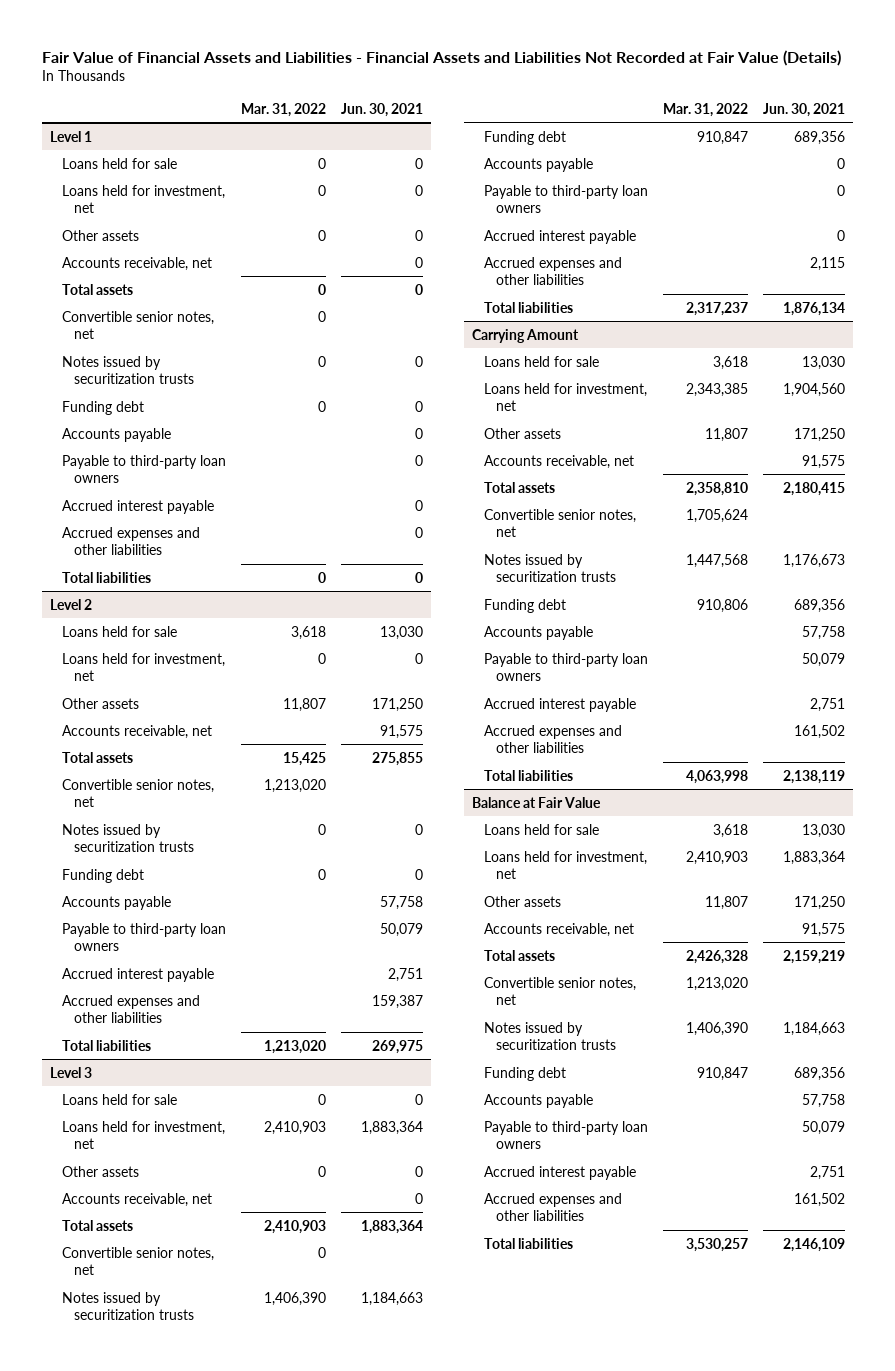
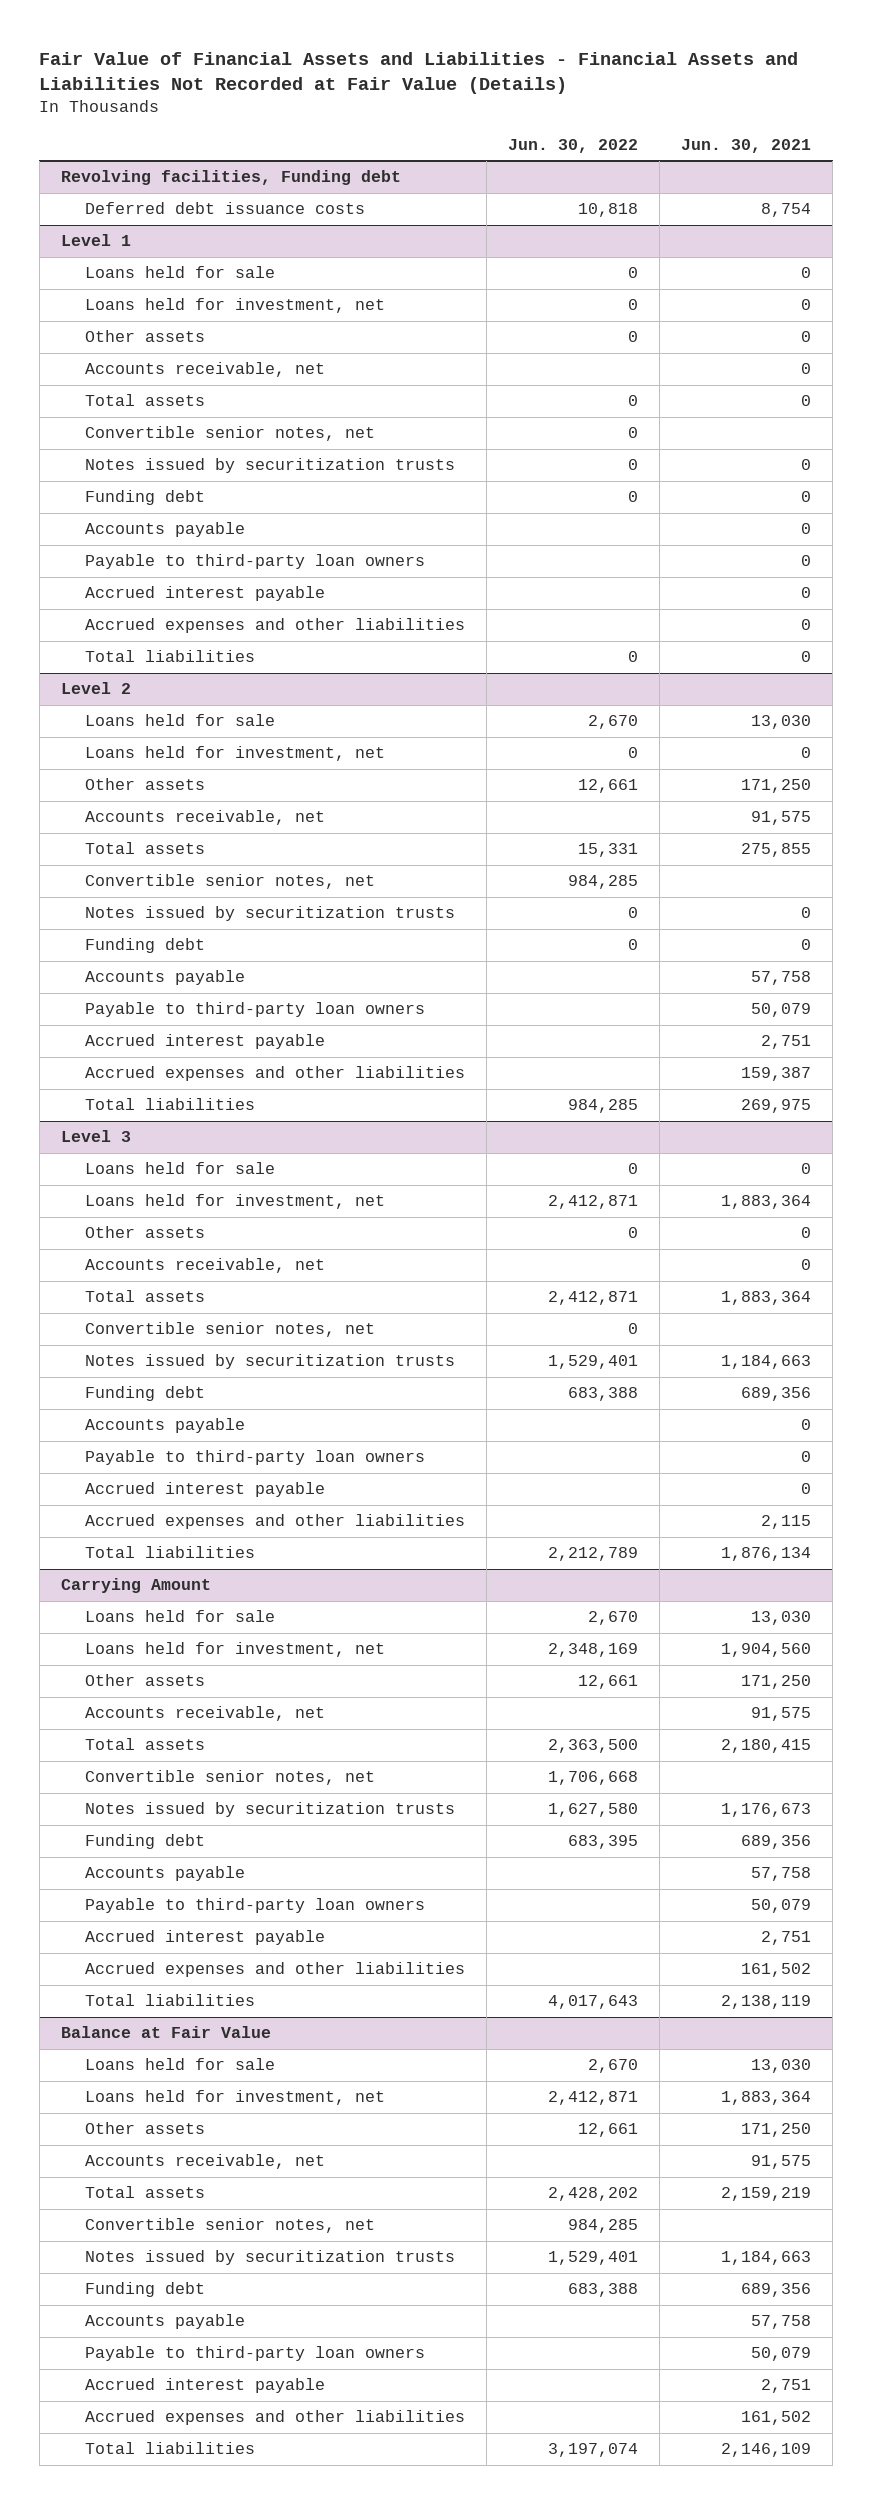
- | Mar. 31, 2022 | Jun. 30, 2021
+ | Jun. 30, 2022 | Jun. 30, 2021
+ Revolving facilities, Funding debt
+ Deferred debt issuance costs | 10,818 | 8,754

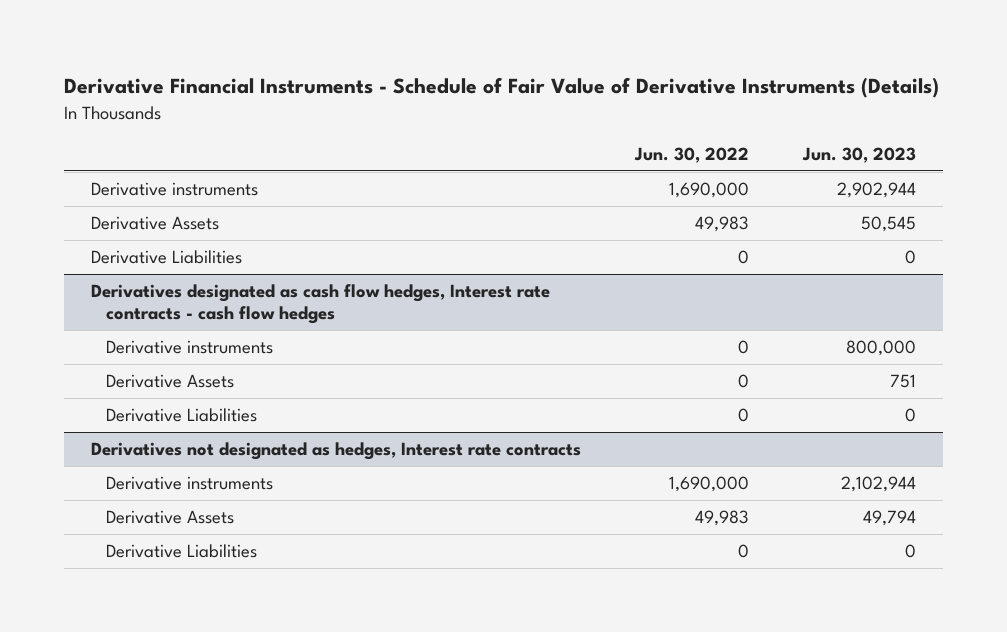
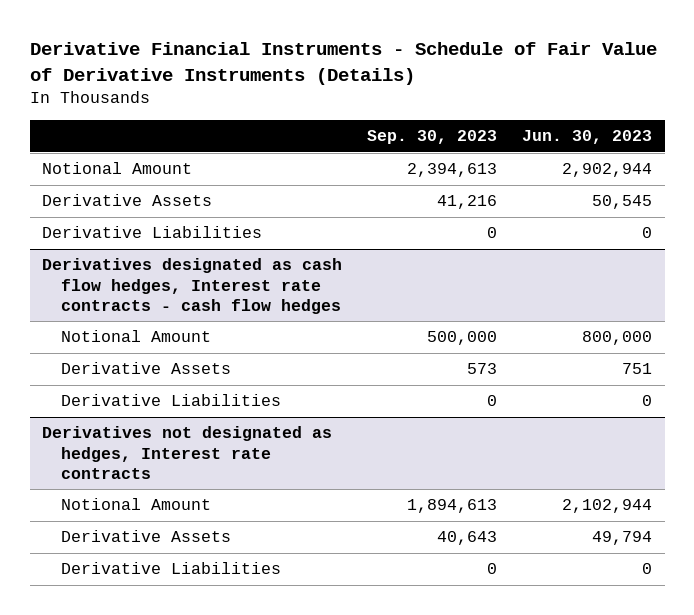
- | Jun. 30, 2022 | Jun. 30, 2023
+ | Sep. 30, 2023 | Jun. 30, 2023
- Derivative instruments | 1,690,000 | 2,902,944
+ Notional Amount | 2,394,613 | 2,902,944
@ Derivatives designated as cash flow hedges, Interest rate contracts - cash flow hedges
- Derivative instruments | 0 | 800,000
+ Notional Amount | 500,000 | 800,000
@ Derivatives not designated as hedges, Interest rate contracts
- Derivative instruments | 1,690,000 | 2,102,944
+ Notional Amount | 1,894,613 | 2,102,944

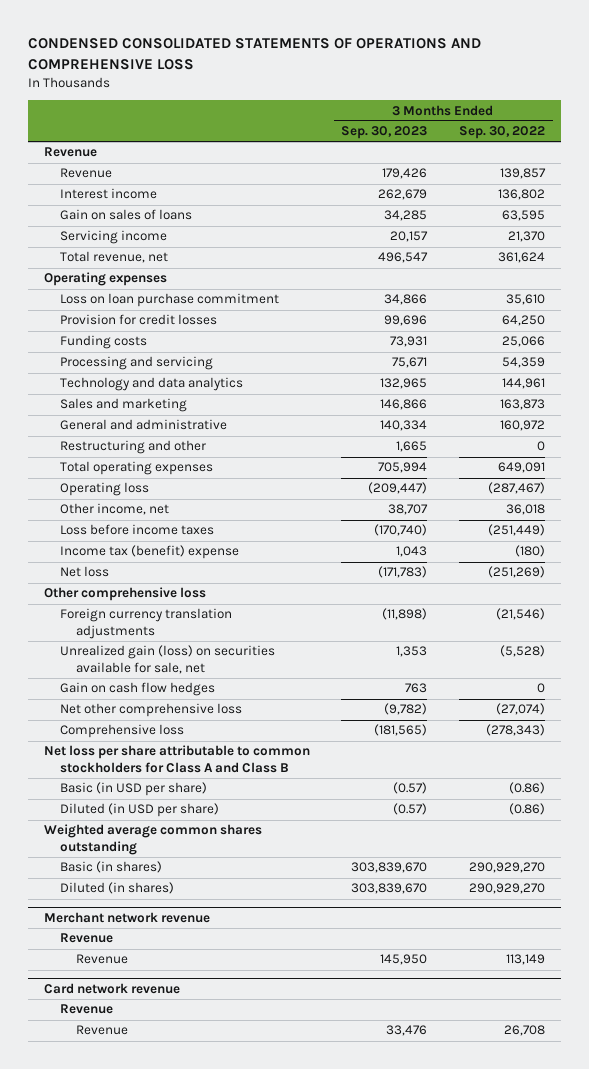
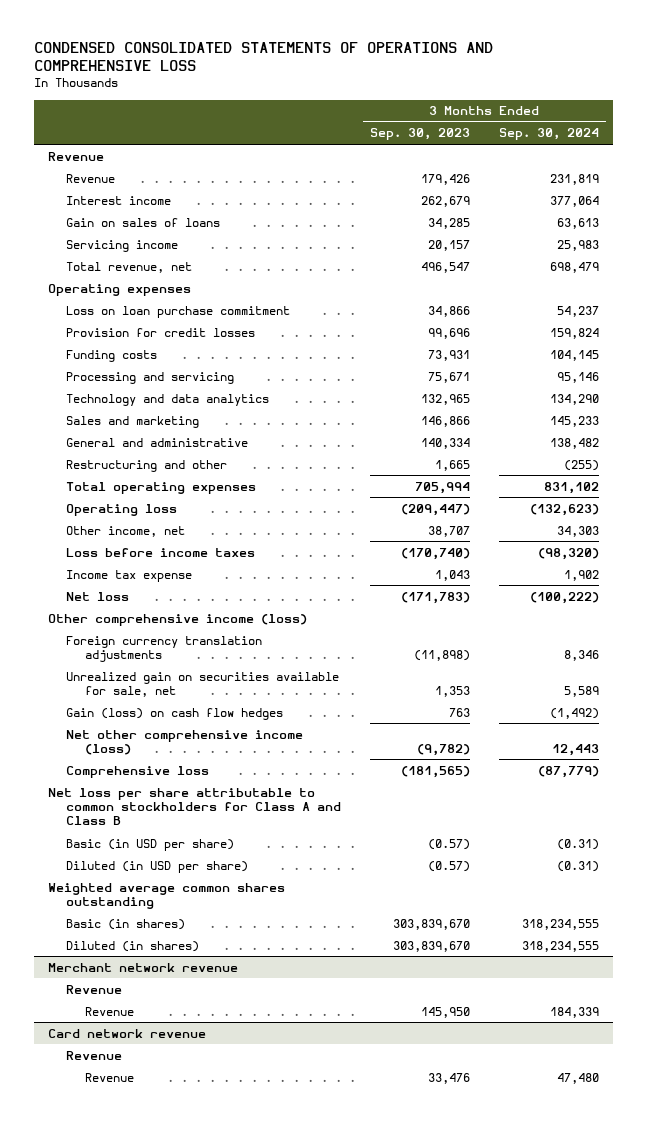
- | 3 Months Ended Sep. 30, 2023 | 3 Months Ended Sep. 30, 2022
+ | 3 Months Ended Sep. 30, 2023 | 3 Months Ended Sep. 30, 2024
- Income tax (benefit) expense | 1,043 | (180)
+ Income tax expense | 1,043 | 1,902
- Other comprehensive loss
+ Other comprehensive income (loss)
- Unrealized gain (loss) on securities available for sale, net | 1,353 | (5,528)
- Gain on cash flow hedges | 763 | 0
- Net other comprehensive loss | (9,782) | (27,074)
+ Unrealized gain on securities available for sale, net | 1,353 | 5,589
+ Gain (loss) on cash flow hedges | 763 | (1,492)
+ Net other comprehensive income (loss) | (9,782) | 12,443

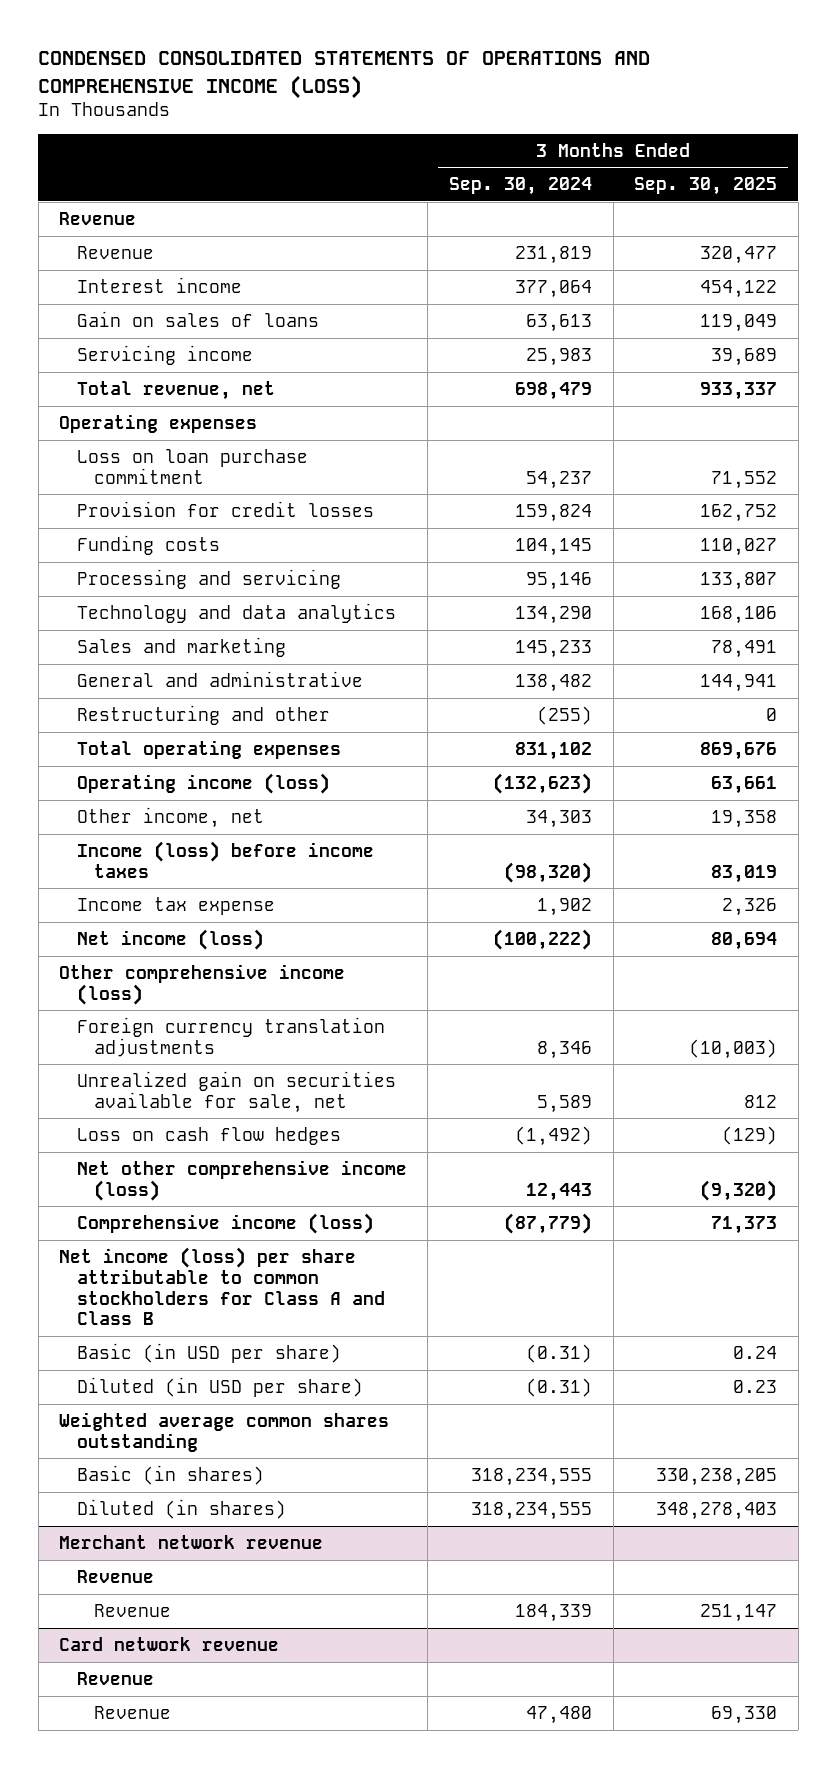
- CONDENSED CONSOLIDATED STATEMENTS OF OPERATIONS AND COMPREHENSIVE LOSS
+ CONDENSED CONSOLIDATED STATEMENTS OF OPERATIONS AND COMPREHENSIVE INCOME (LOSS)
- | 3 Months Ended Sep. 30, 2023 | 3 Months Ended Sep. 30, 2024
+ | 3 Months Ended Sep. 30, 2024 | 3 Months Ended Sep. 30, 2025
- Operating loss | (209,447) | (132,623)
+ Operating income (loss) | (132,623) | 63,661
- Loss before income taxes | (170,740) | (98,320)
+ Income (loss) before income taxes | (98,320) | 83,019
- Net loss | (171,783) | (100,222)
+ Net income (loss) | (100,222) | 80,694
- Gain (loss) on cash flow hedges | 763 | (1,492)
+ Loss on cash flow hedges | (1,492) | (129)
- Comprehensive loss | (181,565) | (87,779)
- Net loss per share attributable to common stockholders for Class A and Class B
+ Comprehensive income (loss) | (87,779) | 71,373
+ Net income (loss) per share attributable to common stockholders for Class A and Class B

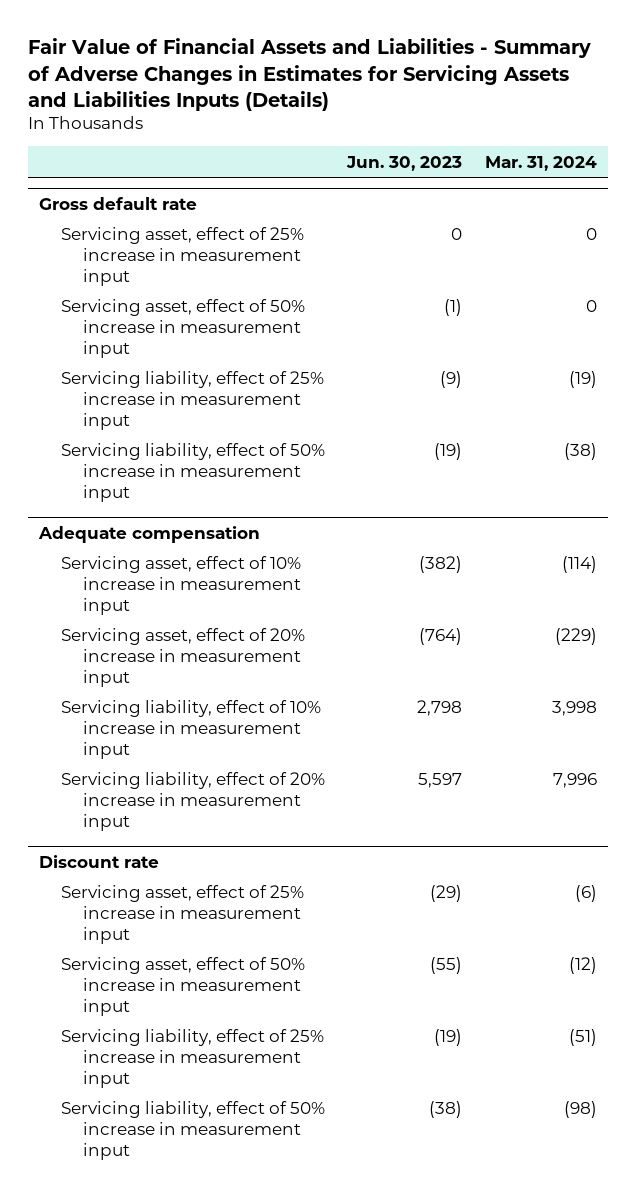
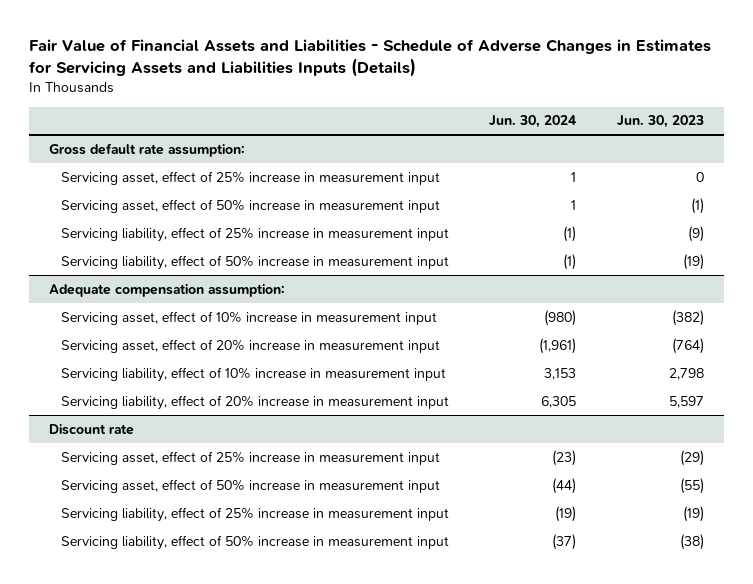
- Fair Value of Financial Assets and Liabilities - Summary of Adverse Changes in Estimates for Servicing Assets and Liabilities Inputs (Details)
+ Fair Value of Financial Assets and Liabilities - Schedule of Adverse Changes in Estimates for Servicing Assets and Liabilities Inputs (Details)
- | Jun. 30, 2023 | Mar. 31, 2024
+ | Jun. 30, 2024 | Jun. 30, 2023
- Gross default rate
+ Gross default rate assumption:
- Adequate compensation
+ Adequate compensation assumption:

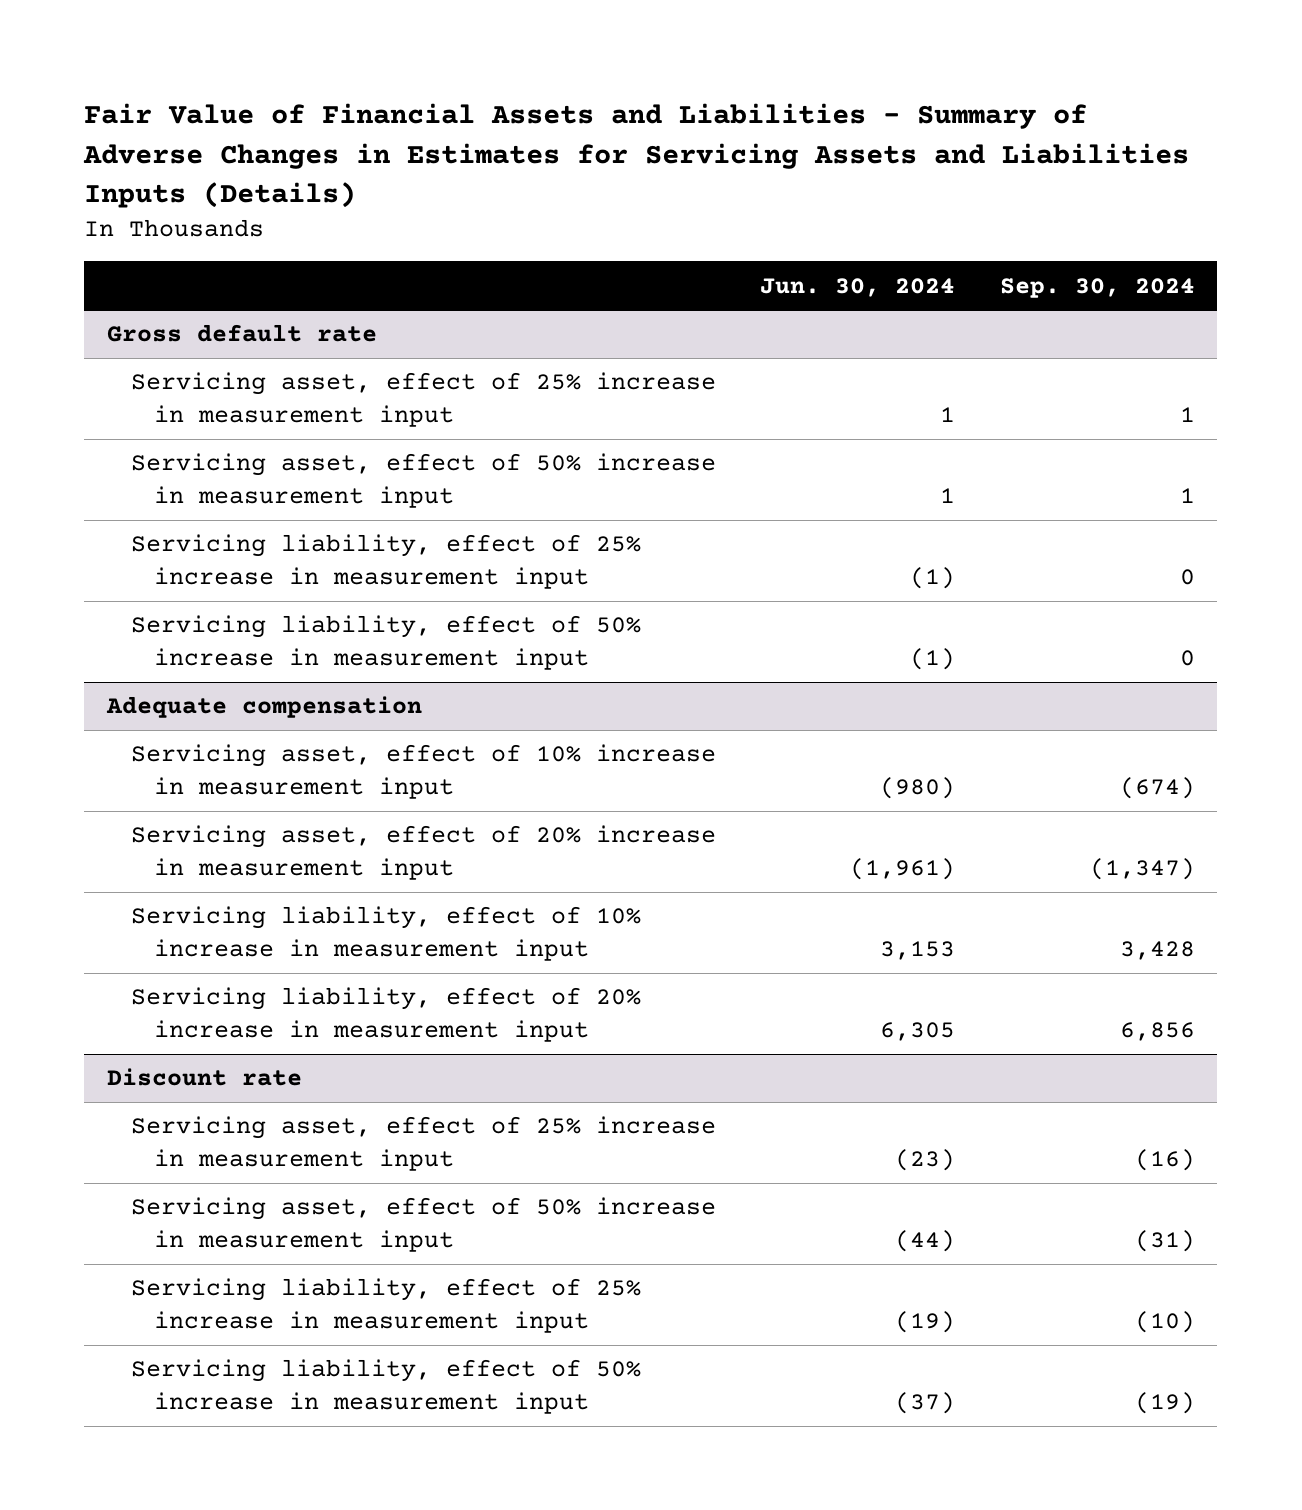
- Fair Value of Financial Assets and Liabilities - Schedule of Adverse Changes in Estimates for Servicing Assets and Liabilities Inputs (Details)
+ Fair Value of Financial Assets and Liabilities - Summary of Adverse Changes in Estimates for Servicing Assets and Liabilities Inputs (Details)
- | Jun. 30, 2024 | Jun. 30, 2023
+ | Jun. 30, 2024 | Sep. 30, 2024
- Gross default rate assumption:
+ Gross default rate
- Adequate compensation assumption:
+ Adequate compensation

